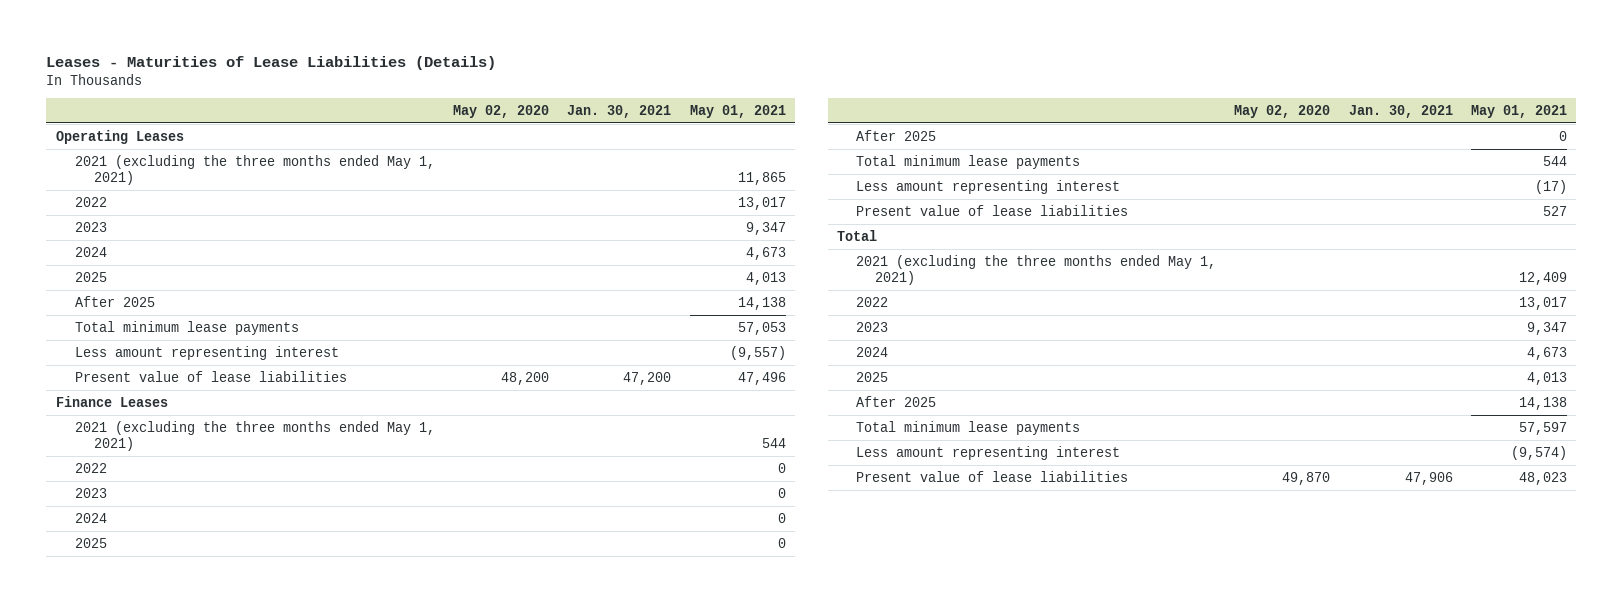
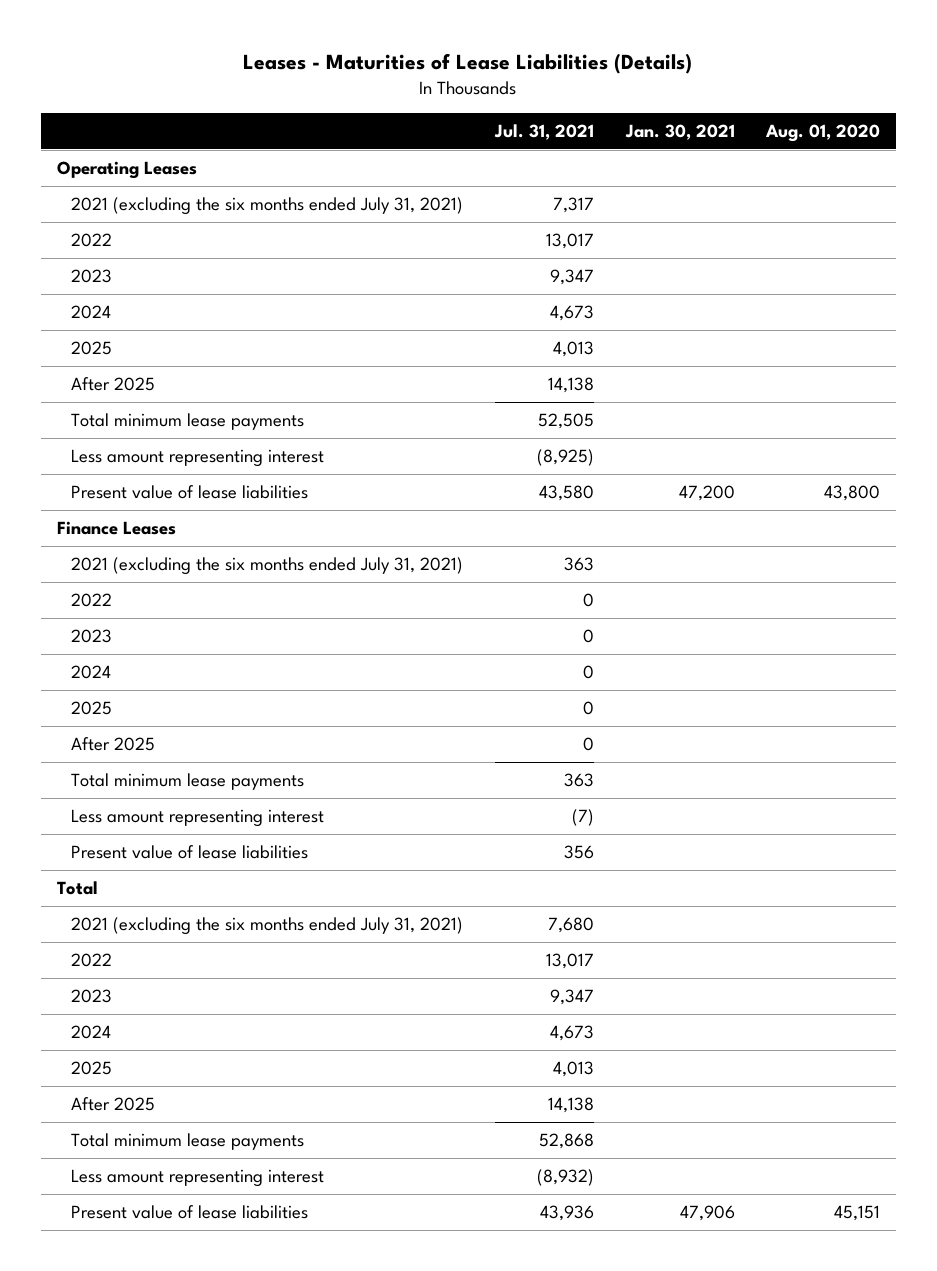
- | May 02, 2020 | Jan. 30, 2021 | May 01, 2021
+ | Jul. 31, 2021 | Jan. 30, 2021 | Aug. 01, 2020
- 2021 (excluding the three months ended May 1, 2021) | | | 11,865
+ 2021 (excluding the six months ended July 31, 2021) | 7,317 | |
- 2021 (excluding the three months ended May 1, 2021) | | | 544
+ 2021 (excluding the six months ended July 31, 2021) | 363 | |
- 2021 (excluding the three months ended May 1, 2021) | | | 12,409
+ 2021 (excluding the six months ended July 31, 2021) | 7,680 | |

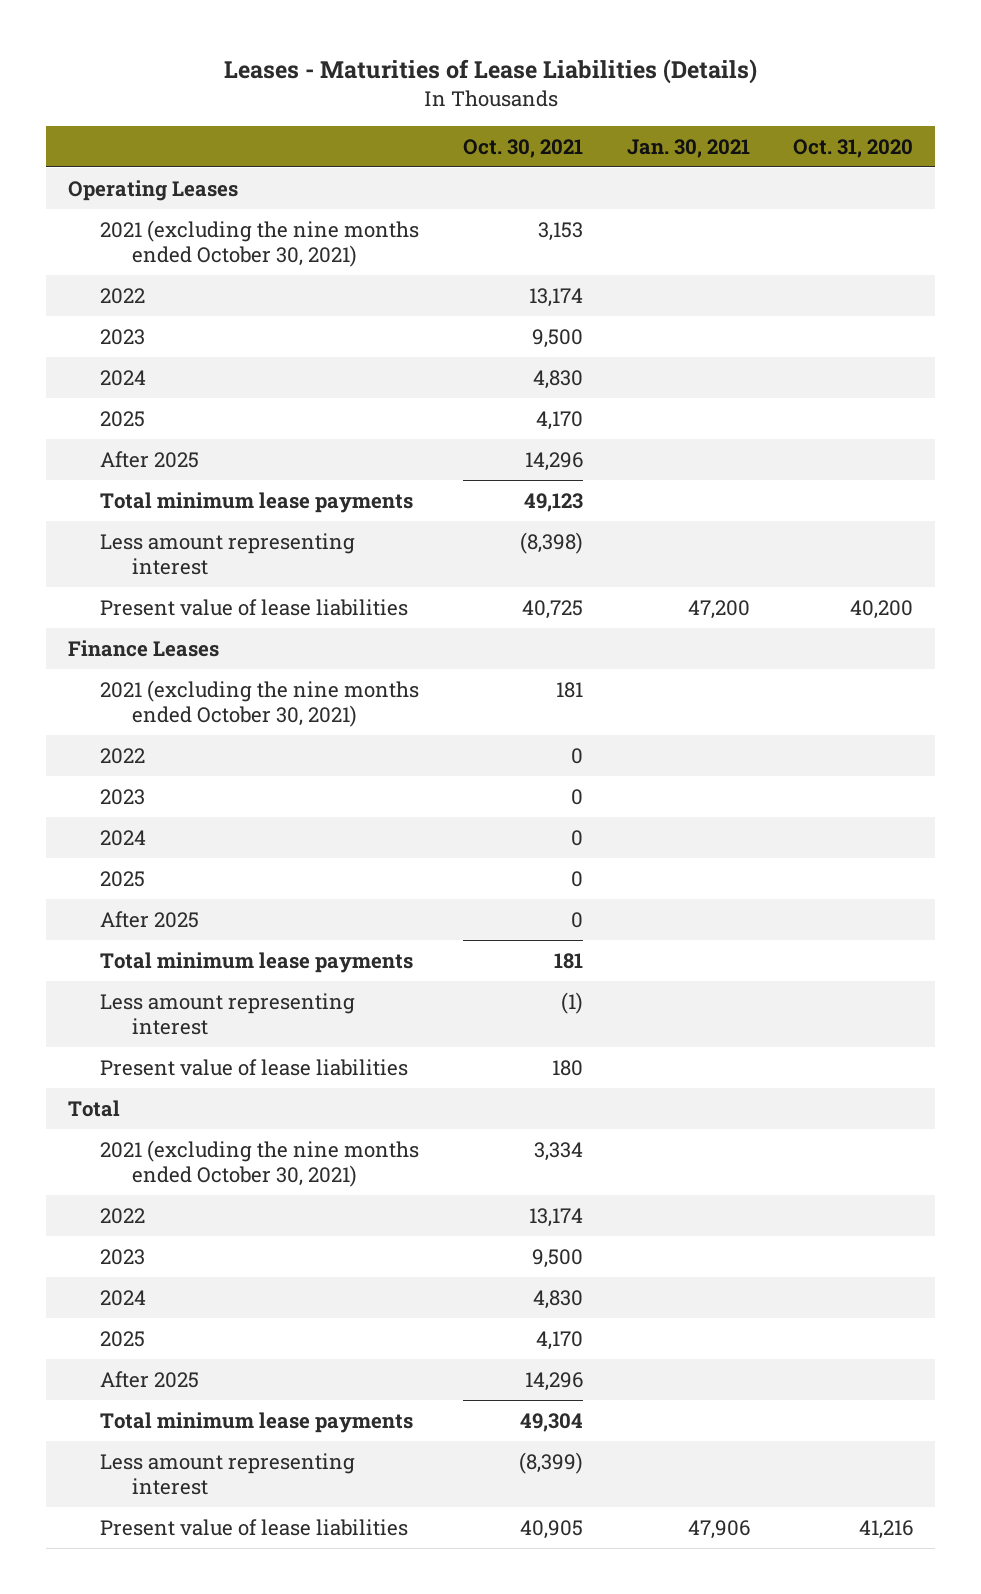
- | Jul. 31, 2021 | Jan. 30, 2021 | Aug. 01, 2020
+ | Oct. 30, 2021 | Jan. 30, 2021 | Oct. 31, 2020
- 2021 (excluding the six months ended July 31, 2021) | 7,317 | |
+ 2021 (excluding the nine months ended October 30, 2021) | 3,153 | |
- 2021 (excluding the six months ended July 31, 2021) | 363 | |
+ 2021 (excluding the nine months ended October 30, 2021) | 181 | |
- 2021 (excluding the six months ended July 31, 2021) | 7,680 | |
+ 2021 (excluding the nine months ended October 30, 2021) | 3,334 | |

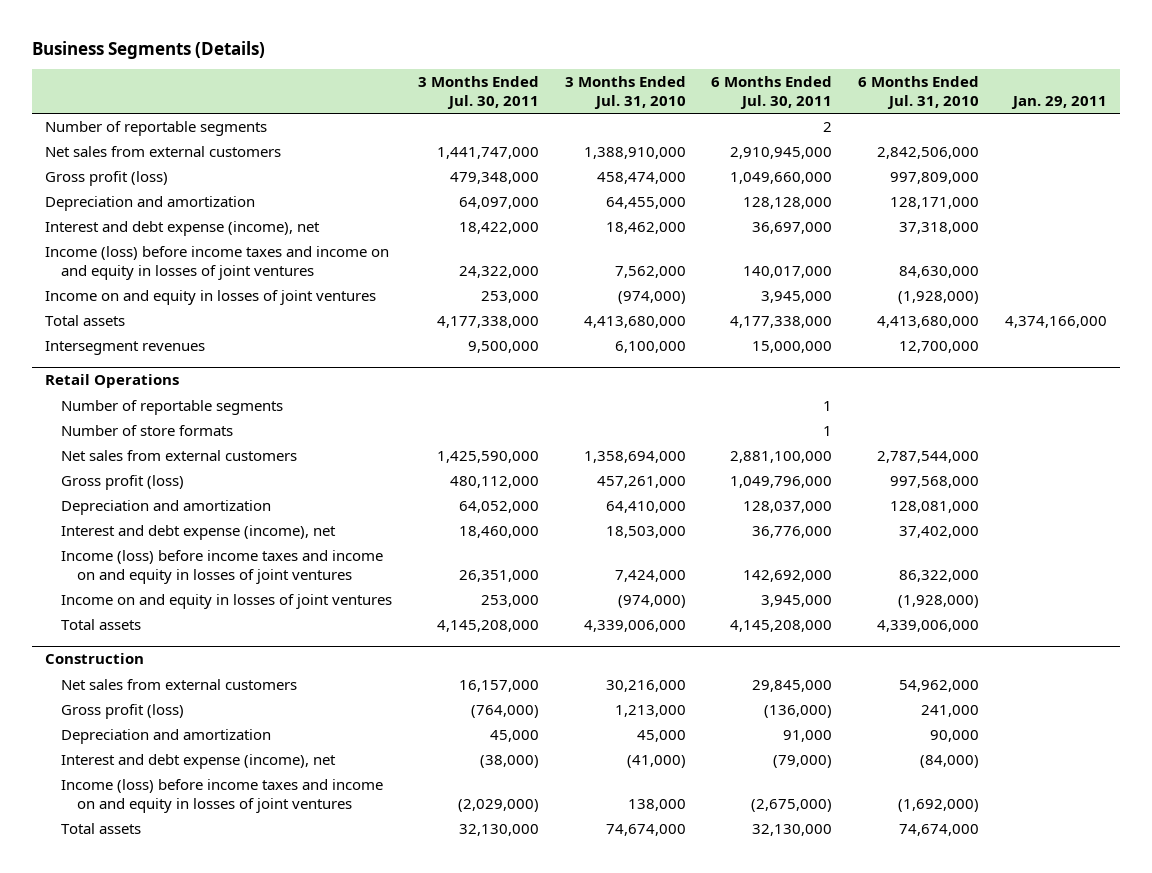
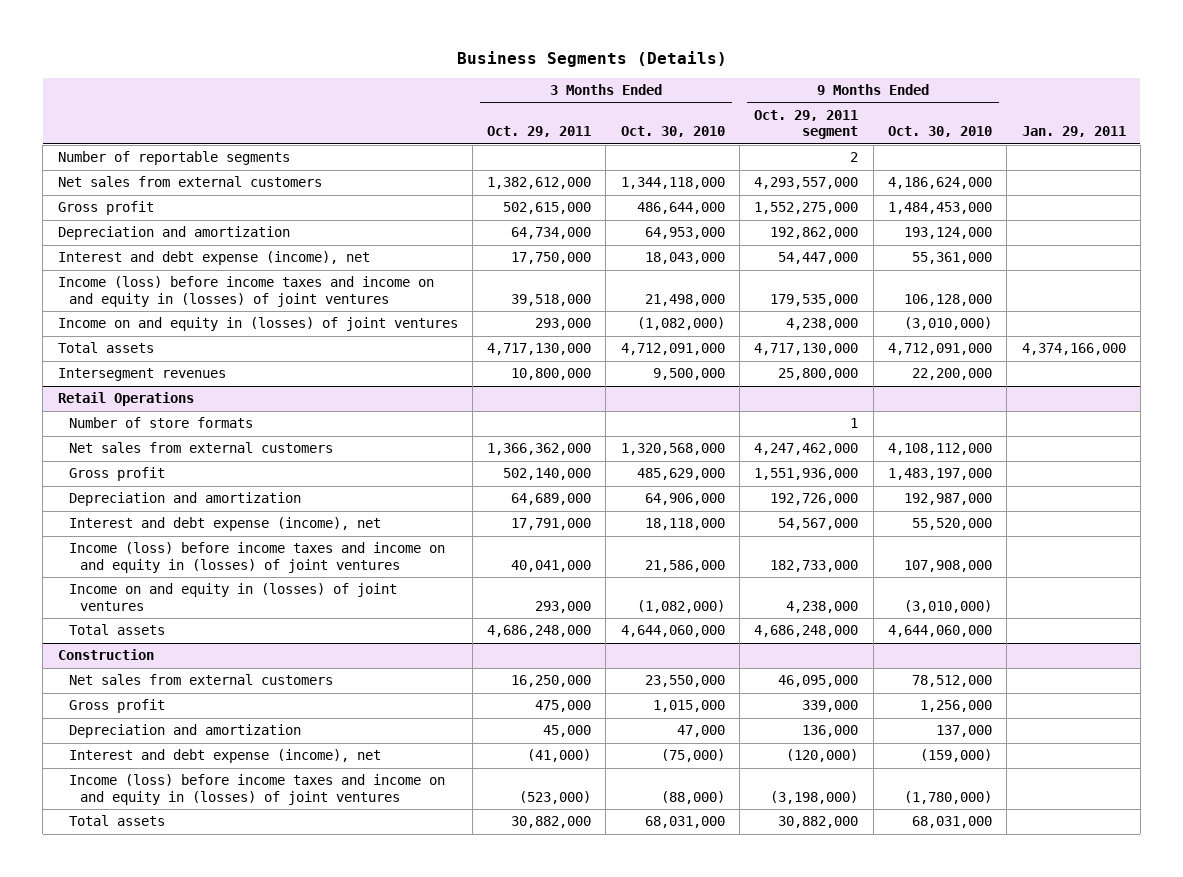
- | 3 Months Ended Jul. 30, 2011 | 3 Months Ended Jul. 31, 2010 | 6 Months Ended Jul. 30, 2011 | 6 Months Ended Jul. 31, 2010 | Jan. 29, 2011
+ | 3 Months Ended Oct. 29, 2011 | 3 Months Ended Oct. 30, 2010 | 9 Months Ended Oct. 29, 2011 segment | 9 Months Ended Oct. 30, 2010 | Jan. 29, 2011
- Gross profit (loss) | 479,348,000 | 458,474,000 | 1,049,660,000 | 997,809,000 |
+ Gross profit | 502,615,000 | 486,644,000 | 1,552,275,000 | 1,484,453,000 |
- Income (loss) before income taxes and income on and equity in losses of joint ventures | 24,322,000 | 7,562,000 | 140,017,000 | 84,630,000 |
- Income on and equity in losses of joint ventures | 253,000 | (974,000) | 3,945,000 | (1,928,000) |
+ Income (loss) before income taxes and income on and equity in (losses) of joint ventures | 39,518,000 | 21,498,000 | 179,535,000 | 106,128,000 |
+ Income on and equity in (losses) of joint ventures | 293,000 | (1,082,000) | 4,238,000 | (3,010,000) |
@ Retail Operations
- Number of reportable segments | | | 1 | |
- Gross profit (loss) | 480,112,000 | 457,261,000 | 1,049,796,000 | 997,568,000 |
+ Gross profit | 502,140,000 | 485,629,000 | 1,551,936,000 | 1,483,197,000 |
- Income (loss) before income taxes and income on and equity in losses of joint ventures | 26,351,000 | 7,424,000 | 142,692,000 | 86,322,000 |
- Income on and equity in losses of joint ventures | 253,000 | (974,000) | 3,945,000 | (1,928,000) |
+ Income (loss) before income taxes and income on and equity in (losses) of joint ventures | 40,041,000 | 21,586,000 | 182,733,000 | 107,908,000 |
+ Income on and equity in (losses) of joint ventures | 293,000 | (1,082,000) | 4,238,000 | (3,010,000) |
@ Construction
- Gross profit (loss) | (764,000) | 1,213,000 | (136,000) | 241,000 |
+ Gross profit | 475,000 | 1,015,000 | 339,000 | 1,256,000 |
- Income (loss) before income taxes and income on and equity in losses of joint ventures | (2,029,000) | 138,000 | (2,675,000) | (1,692,000) |
+ Income (loss) before income taxes and income on and equity in (losses) of joint ventures | (523,000) | (88,000) | (3,198,000) | (1,780,000) |

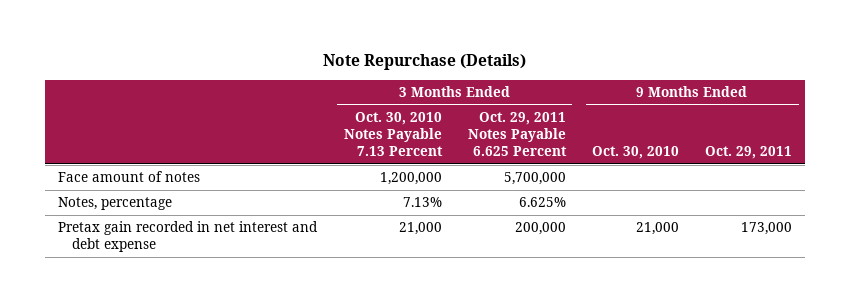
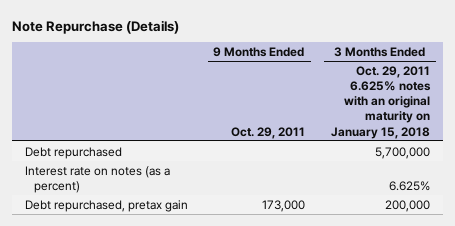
- | 3 Months Ended Oct. 30, 2010 Notes Payable 7.13 Percent | 3 Months Ended Oct. 29, 2011 Notes Payable 6.625 Percent | 9 Months Ended Oct. 30, 2010 | 9 Months Ended Oct. 29, 2011
+ | 9 Months Ended Oct. 29, 2011 | 3 Months Ended Oct. 29, 2011 6.625% notes with an original maturity on January 15, 2018
- Face amount of notes | 1,200,000 | 5,700,000 | |
- Notes, percentage | 7.13% | 6.625% | |
- Pretax gain recorded in net interest and debt expense | 21,000 | 200,000 | 21,000 | 173,000
+ Debt repurchased | | 5,700,000
+ Interest rate on notes (as a percent) | | 6.625%
+ Debt repurchased, pretax gain | 173,000 | 200,000

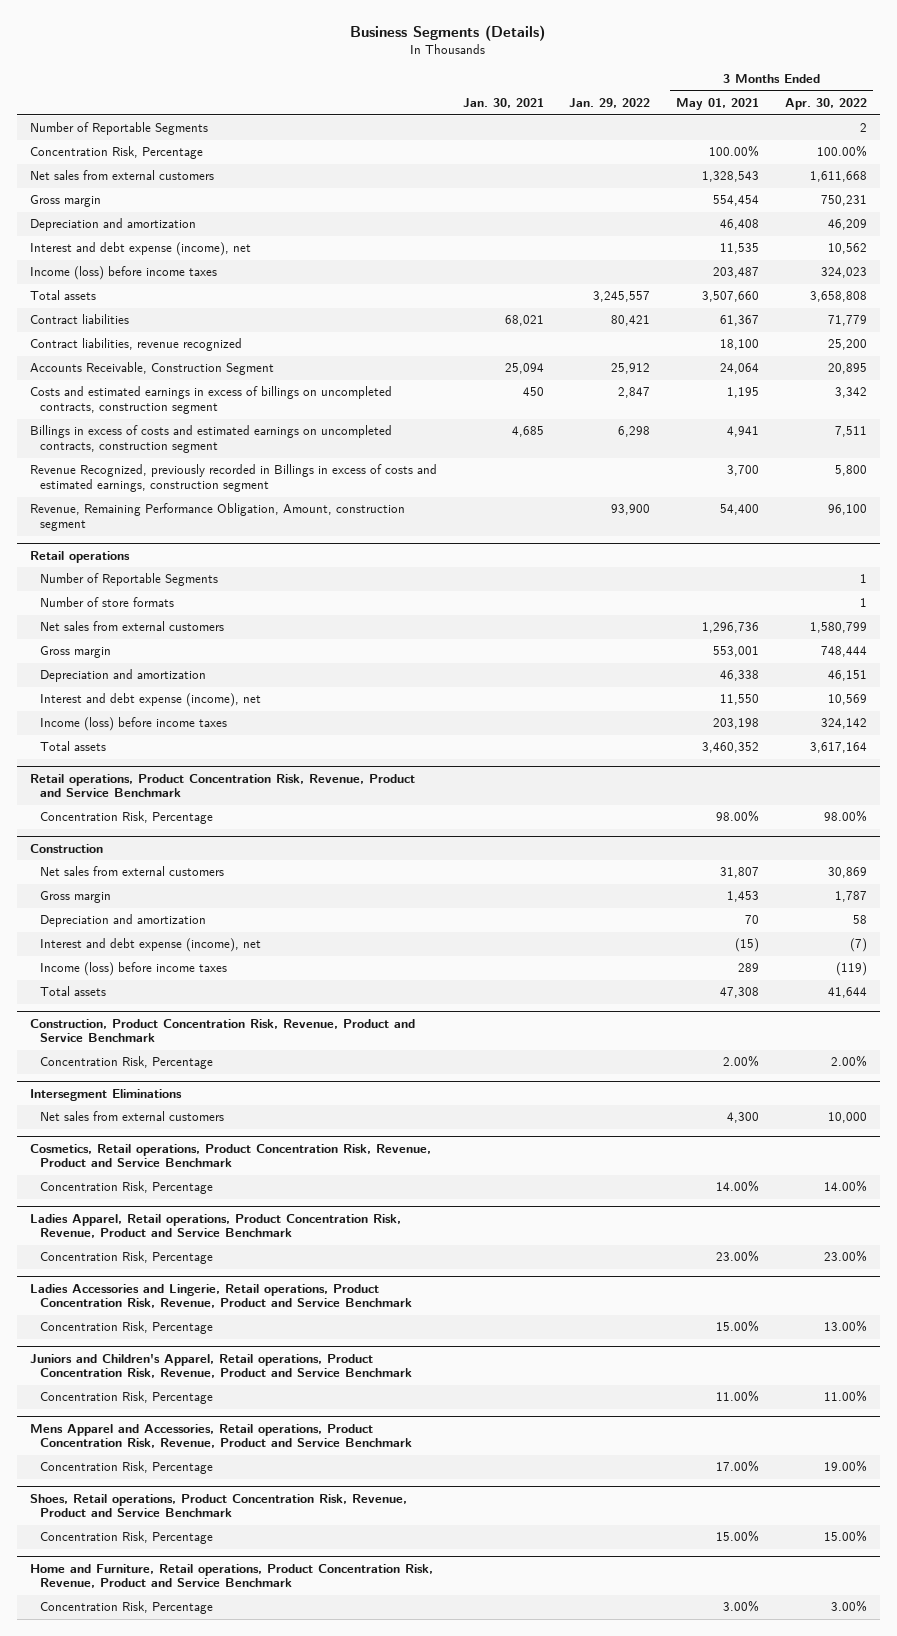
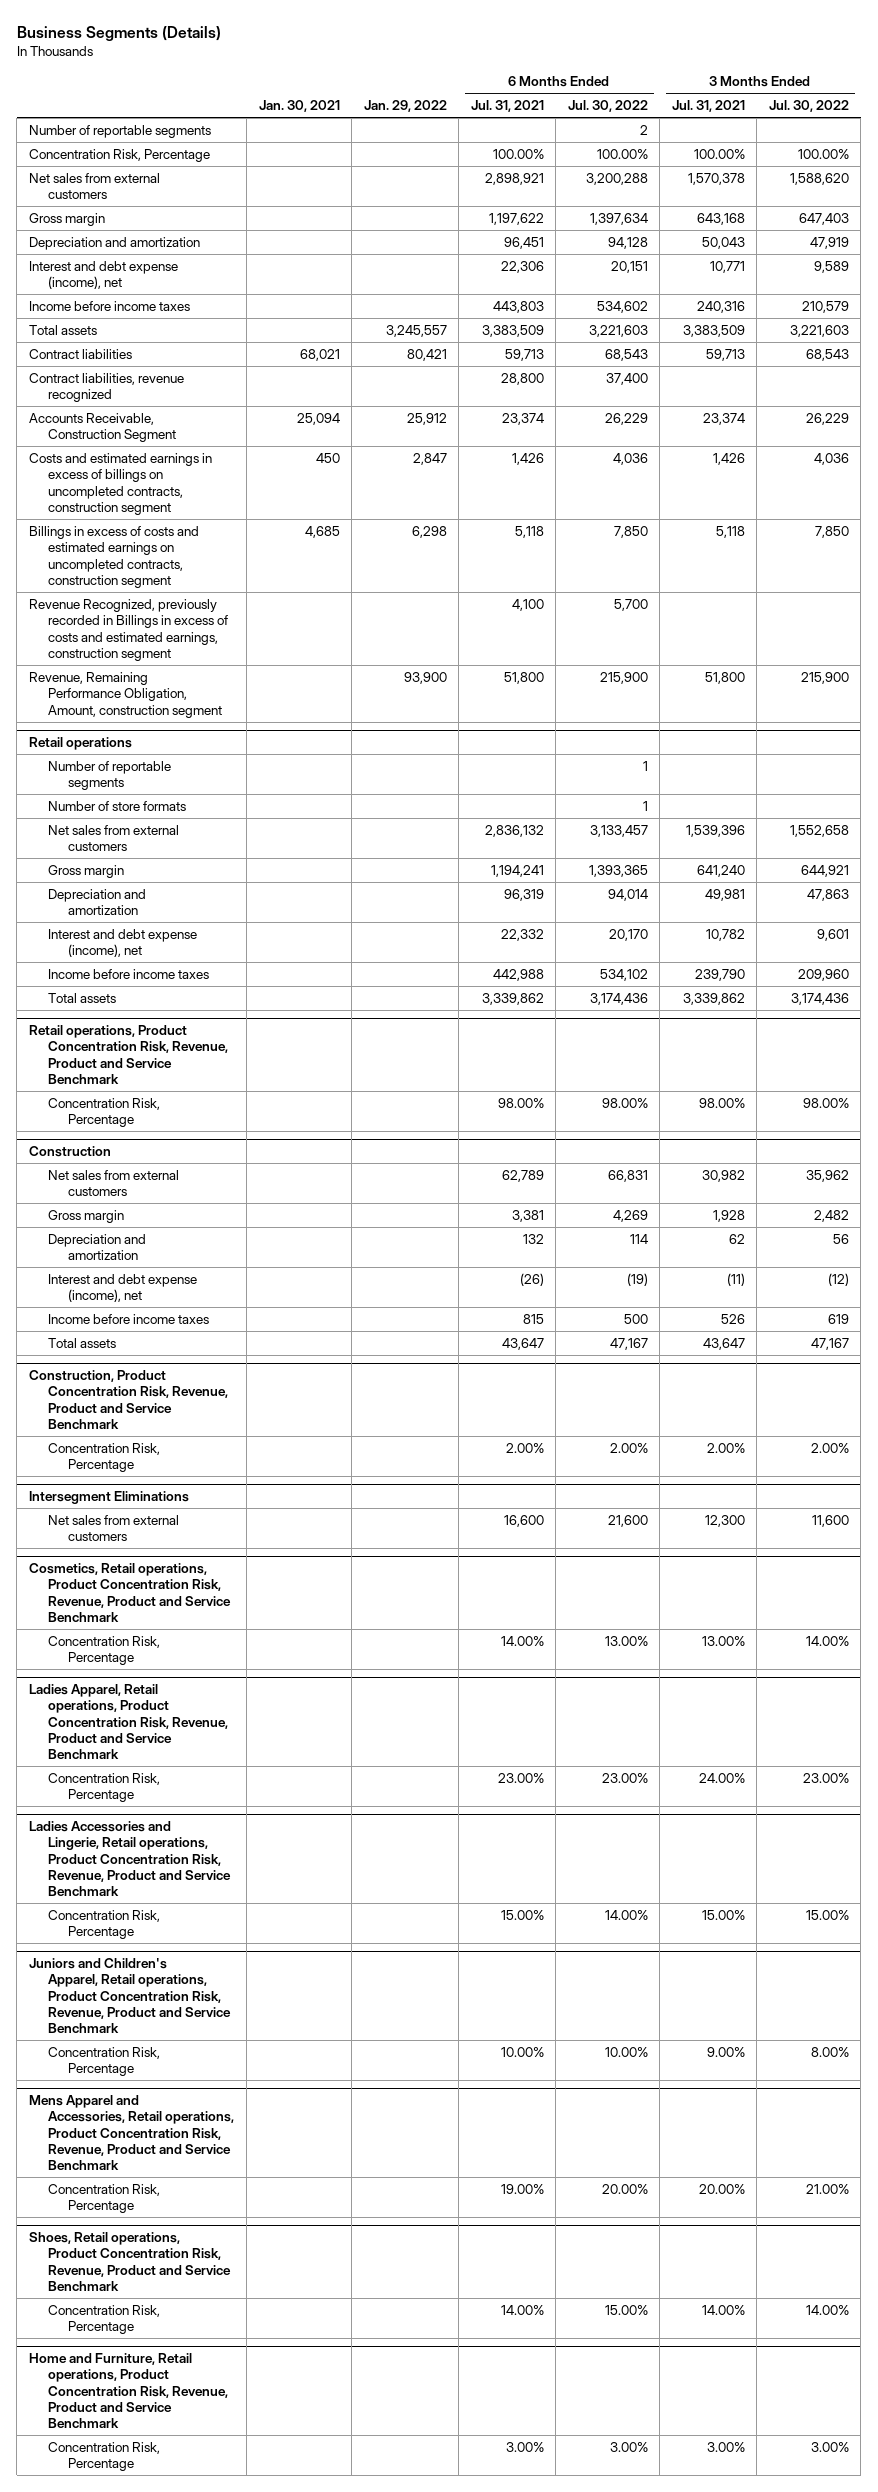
- | Jan. 30, 2021 | Jan. 29, 2022 | 3 Months Ended May 01, 2021 | 3 Months Ended Apr. 30, 2022
+ | Jan. 30, 2021 | Jan. 29, 2022 | 6 Months Ended Jul. 31, 2021 | 6 Months Ended Jul. 30, 2022 | 3 Months Ended Jul. 31, 2021 | 3 Months Ended Jul. 30, 2022
- Number of Reportable Segments | | | | 2
+ Number of reportable segments | | | | 2 | |
- Income (loss) before income taxes | | | 203,487 | 324,023
+ Income before income taxes | | | 443,803 | 534,602 | 240,316 | 210,579
@ Retail operations
- Number of Reportable Segments | | | | 1
+ Number of reportable segments | | | | 1 | |
- Income (loss) before income taxes | | | 203,198 | 324,142
+ Income before income taxes | | | 442,988 | 534,102 | 239,790 | 209,960
@ Construction
- Income (loss) before income taxes | | | 289 | (119)
+ Income before income taxes | | | 815 | 500 | 526 | 619

